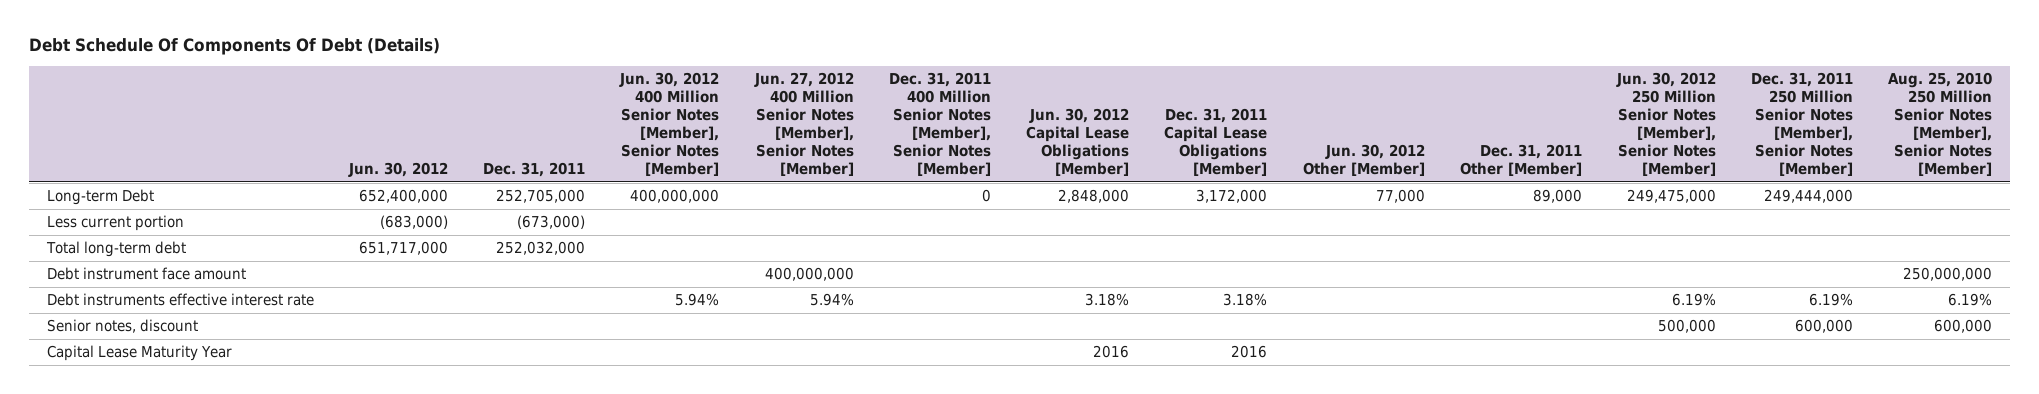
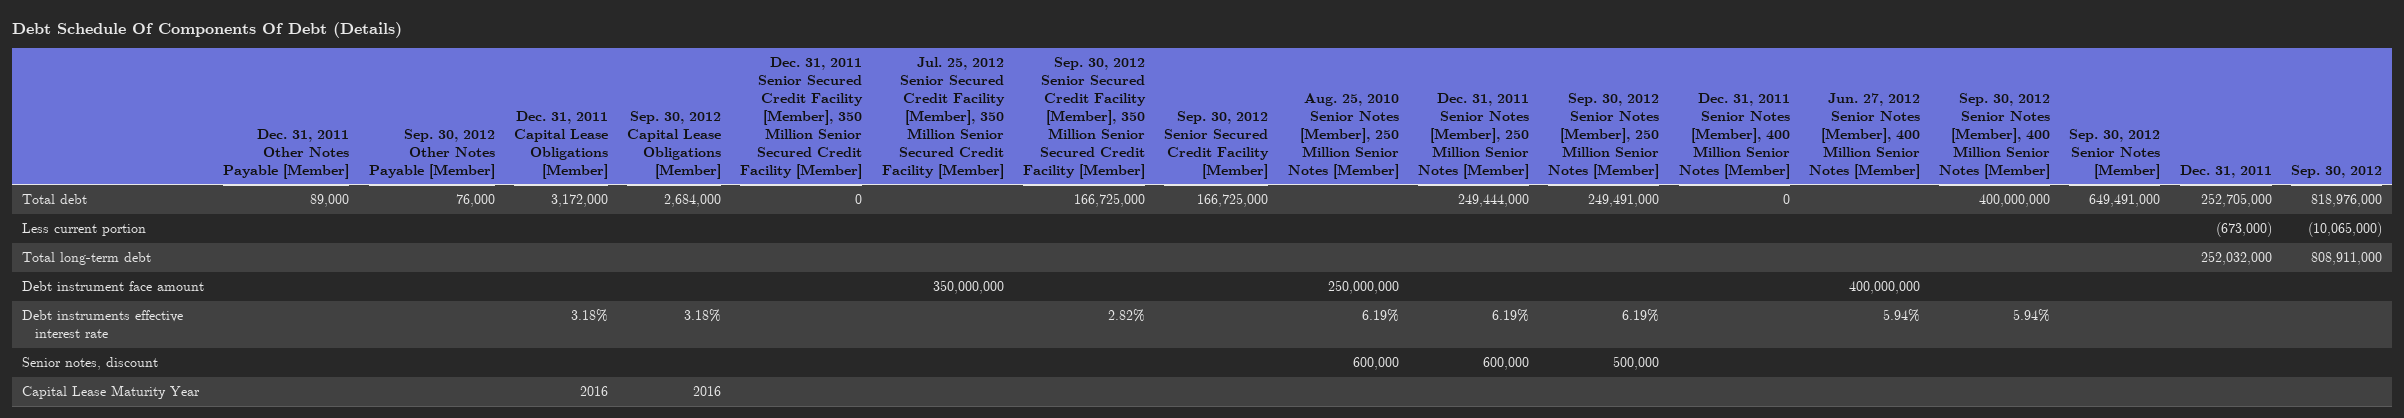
- | Jun. 30, 2012 | Dec. 31, 2011 | Jun. 30, 2012 400 Million Senior Notes [Member], Senior Notes [Member] | Jun. 27, 2012 400 Million Senior Notes [Member], Senior Notes [Member] | Dec. 31, 2011 400 Million Senior Notes [Member], Senior Notes [Member] | Jun. 30, 2012 Capital Lease Obligations [Member] | Dec. 31, 2011 Capital Lease Obligations [Member] | Jun. 30, 2012 Other [Member] | Dec. 31, 2011 Other [Member] | Jun. 30, 2012 250 Million Senior Notes [Member], Senior Notes [Member] | Dec. 31, 2011 250 Million Senior Notes [Member], Senior Notes [Member] | Aug. 25, 2010 250 Million Senior Notes [Member], Senior Notes [Member]
+ | Dec. 31, 2011 Other Notes Payable [Member] | Sep. 30, 2012 Other Notes Payable [Member] | Dec. 31, 2011 Capital Lease Obligations [Member] | Sep. 30, 2012 Capital Lease Obligations [Member] | Dec. 31, 2011 Senior Secured Credit Facility [Member], 350 Million Senior Secured Credit Facility [Member] | Jul. 25, 2012 Senior Secured Credit Facility [Member], 350 Million Senior Secured Credit Facility [Member] | Sep. 30, 2012 Senior Secured Credit Facility [Member], 350 Million Senior Secured Credit Facility [Member] | Sep. 30, 2012 Senior Secured Credit Facility [Member] | Aug. 25, 2010 Senior Notes [Member], 250 Million Senior Notes [Member] | Dec. 31, 2011 Senior Notes [Member], 250 Million Senior Notes [Member] | Sep. 30, 2012 Senior Notes [Member], 250 Million Senior Notes [Member] | Dec. 31, 2011 Senior Notes [Member], 400 Million Senior Notes [Member] | Jun. 27, 2012 Senior Notes [Member], 400 Million Senior Notes [Member] | Sep. 30, 2012 Senior Notes [Member], 400 Million Senior Notes [Member] | Sep. 30, 2012 Senior Notes [Member] | Dec. 31, 2011 | Sep. 30, 2012
- Long-term Debt | 652,400,000 | 252,705,000 | 400,000,000 | | 0 | 2,848,000 | 3,172,000 | 77,000 | 89,000 | 249,475,000 | 249,444,000 |
+ Total debt | 89,000 | 76,000 | 3,172,000 | 2,684,000 | 0 | | 166,725,000 | 166,725,000 | | 249,444,000 | 249,491,000 | 0 | | 400,000,000 | 649,491,000 | 252,705,000 | 818,976,000

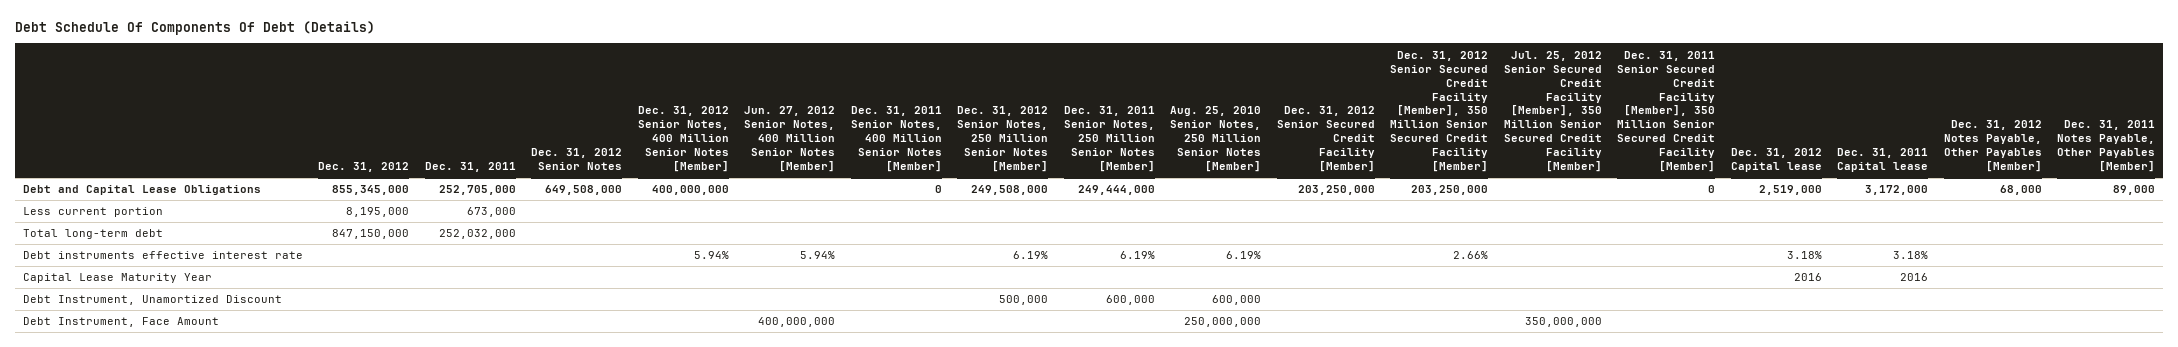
- | Dec. 31, 2011 Other Notes Payable [Member] | Sep. 30, 2012 Other Notes Payable [Member] | Dec. 31, 2011 Capital Lease Obligations [Member] | Sep. 30, 2012 Capital Lease Obligations [Member] | Dec. 31, 2011 Senior Secured Credit Facility [Member], 350 Million Senior Secured Credit Facility [Member] | Jul. 25, 2012 Senior Secured Credit Facility [Member], 350 Million Senior Secured Credit Facility [Member] | Sep. 30, 2012 Senior Secured Credit Facility [Member], 350 Million Senior Secured Credit Facility [Member] | Sep. 30, 2012 Senior Secured Credit Facility [Member] | Aug. 25, 2010 Senior Notes [Member], 250 Million Senior Notes [Member] | Dec. 31, 2011 Senior Notes [Member], 250 Million Senior Notes [Member] | Sep. 30, 2012 Senior Notes [Member], 250 Million Senior Notes [Member] | Dec. 31, 2011 Senior Notes [Member], 400 Million Senior Notes [Member] | Jun. 27, 2012 Senior Notes [Member], 400 Million Senior Notes [Member] | Sep. 30, 2012 Senior Notes [Member], 400 Million Senior Notes [Member] | Sep. 30, 2012 Senior Notes [Member] | Dec. 31, 2011 | Sep. 30, 2012
+ | Dec. 31, 2012 | Dec. 31, 2011 | Dec. 31, 2012 Senior Notes | Dec. 31, 2012 Senior Notes, 400 Million Senior Notes [Member] | Jun. 27, 2012 Senior Notes, 400 Million Senior Notes [Member] | Dec. 31, 2011 Senior Notes, 400 Million Senior Notes [Member] | Dec. 31, 2012 Senior Notes, 250 Million Senior Notes [Member] | Dec. 31, 2011 Senior Notes, 250 Million Senior Notes [Member] | Aug. 25, 2010 Senior Notes, 250 Million Senior Notes [Member] | Dec. 31, 2012 Senior Secured Credit Facility [Member] | Dec. 31, 2012 Senior Secured Credit Facility [Member], 350 Million Senior Secured Credit Facility [Member] | Jul. 25, 2012 Senior Secured Credit Facility [Member], 350 Million Senior Secured Credit Facility [Member] | Dec. 31, 2011 Senior Secured Credit Facility [Member], 350 Million Senior Secured Credit Facility [Member] | Dec. 31, 2012 Capital lease | Dec. 31, 2011 Capital lease | Dec. 31, 2012 Notes Payable, Other Payables [Member] | Dec. 31, 2011 Notes Payable, Other Payables [Member]
- Total debt | 89,000 | 76,000 | 3,172,000 | 2,684,000 | 0 | | 166,725,000 | 166,725,000 | | 249,444,000 | 249,491,000 | 0 | | 400,000,000 | 649,491,000 | 252,705,000 | 818,976,000
- Less current portion | | | | | | | | | | | | | | | | (673,000) | (10,065,000)
+ Debt and Capital Lease Obligations | 855,345,000 | 252,705,000 | 649,508,000 | 400,000,000 | | 0 | 249,508,000 | 249,444,000 | | 203,250,000 | 203,250,000 | | 0 | 2,519,000 | 3,172,000 | 68,000 | 89,000
+ Less current portion | 8,195,000 | 673,000 | | | | | | | | | | | | | | |
- Debt instrument face amount | | | | | | 350,000,000 | | | 250,000,000 | | | | 400,000,000 | | | |
- Senior notes, discount | | | | | | | | | 600,000 | 600,000 | 500,000 | | | | | |
+ Debt Instrument, Unamortized Discount | | | | | | | 500,000 | 600,000 | 600,000 | | | | | | | |
+ Debt Instrument, Face Amount | | | | | 400,000,000 | | | | 250,000,000 | | | 350,000,000 | | | | |

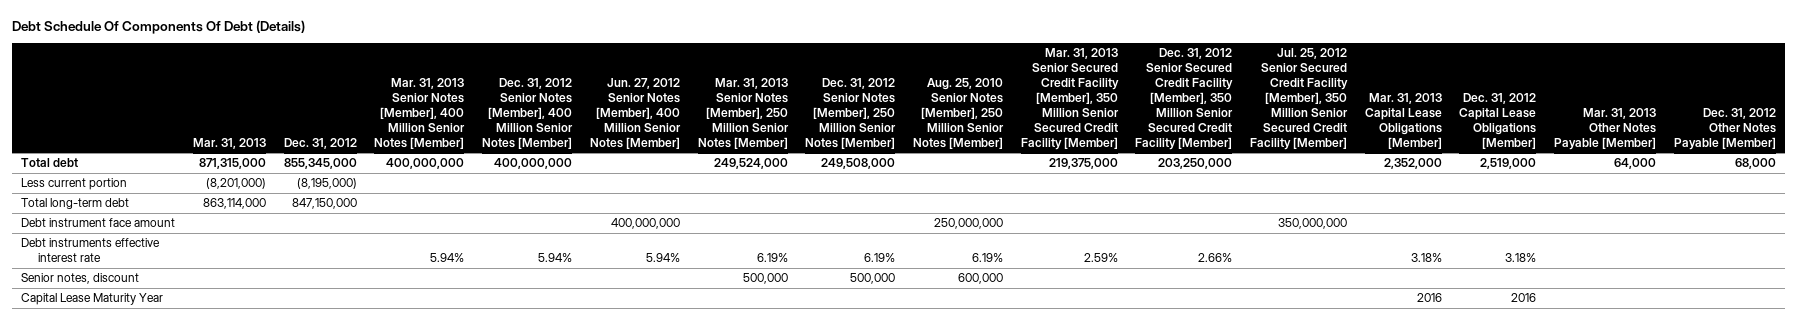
- | Dec. 31, 2012 | Dec. 31, 2011 | Dec. 31, 2012 Senior Notes | Dec. 31, 2012 Senior Notes, 400 Million Senior Notes [Member] | Jun. 27, 2012 Senior Notes, 400 Million Senior Notes [Member] | Dec. 31, 2011 Senior Notes, 400 Million Senior Notes [Member] | Dec. 31, 2012 Senior Notes, 250 Million Senior Notes [Member] | Dec. 31, 2011 Senior Notes, 250 Million Senior Notes [Member] | Aug. 25, 2010 Senior Notes, 250 Million Senior Notes [Member] | Dec. 31, 2012 Senior Secured Credit Facility [Member] | Dec. 31, 2012 Senior Secured Credit Facility [Member], 350 Million Senior Secured Credit Facility [Member] | Jul. 25, 2012 Senior Secured Credit Facility [Member], 350 Million Senior Secured Credit Facility [Member] | Dec. 31, 2011 Senior Secured Credit Facility [Member], 350 Million Senior Secured Credit Facility [Member] | Dec. 31, 2012 Capital lease | Dec. 31, 2011 Capital lease | Dec. 31, 2012 Notes Payable, Other Payables [Member] | Dec. 31, 2011 Notes Payable, Other Payables [Member]
+ | Mar. 31, 2013 | Dec. 31, 2012 | Mar. 31, 2013 Senior Notes [Member], 400 Million Senior Notes [Member] | Dec. 31, 2012 Senior Notes [Member], 400 Million Senior Notes [Member] | Jun. 27, 2012 Senior Notes [Member], 400 Million Senior Notes [Member] | Mar. 31, 2013 Senior Notes [Member], 250 Million Senior Notes [Member] | Dec. 31, 2012 Senior Notes [Member], 250 Million Senior Notes [Member] | Aug. 25, 2010 Senior Notes [Member], 250 Million Senior Notes [Member] | Mar. 31, 2013 Senior Secured Credit Facility [Member], 350 Million Senior Secured Credit Facility [Member] | Dec. 31, 2012 Senior Secured Credit Facility [Member], 350 Million Senior Secured Credit Facility [Member] | Jul. 25, 2012 Senior Secured Credit Facility [Member], 350 Million Senior Secured Credit Facility [Member] | Mar. 31, 2013 Capital Lease Obligations [Member] | Dec. 31, 2012 Capital Lease Obligations [Member] | Mar. 31, 2013 Other Notes Payable [Member] | Dec. 31, 2012 Other Notes Payable [Member]
- Debt and Capital Lease Obligations | 855,345,000 | 252,705,000 | 649,508,000 | 400,000,000 | | 0 | 249,508,000 | 249,444,000 | | 203,250,000 | 203,250,000 | | 0 | 2,519,000 | 3,172,000 | 68,000 | 89,000
- Less current portion | 8,195,000 | 673,000 | | | | | | | | | | | | | | |
+ Total debt | 871,315,000 | 855,345,000 | 400,000,000 | 400,000,000 | | 249,524,000 | 249,508,000 | | 219,375,000 | 203,250,000 | | 2,352,000 | 2,519,000 | 64,000 | 68,000
+ Less current portion | (8,201,000) | (8,195,000) | | | | | | | | | | | | |
+ Debt instrument face amount | | | | | 400,000,000 | | | 250,000,000 | | | 350,000,000 | | | |
+ Senior notes, discount | | | | | | 500,000 | 500,000 | 600,000 | | | | | | |
- Debt Instrument, Unamortized Discount | | | | | | | 500,000 | 600,000 | 600,000 | | | | | | | |
- Debt Instrument, Face Amount | | | | | 400,000,000 | | | | 250,000,000 | | | 350,000,000 | | | | |

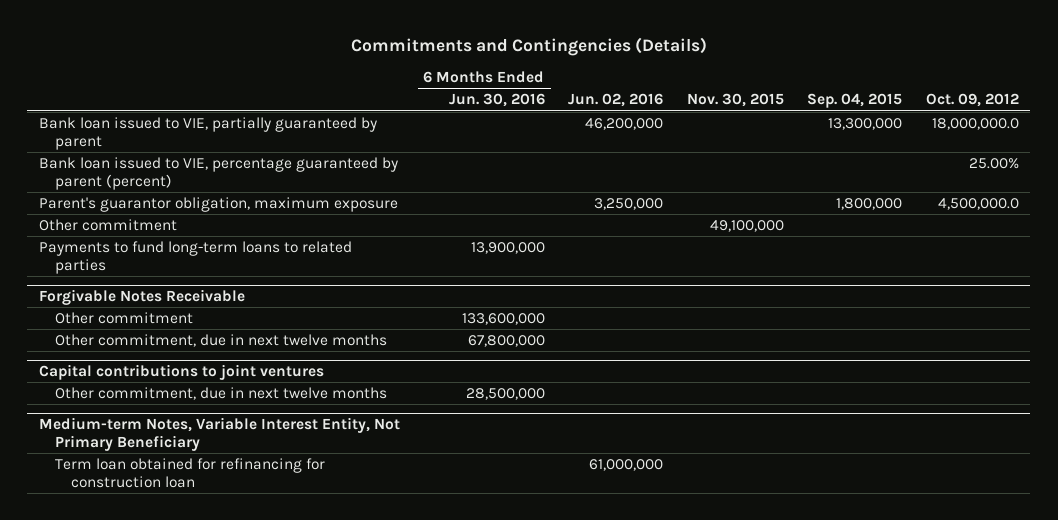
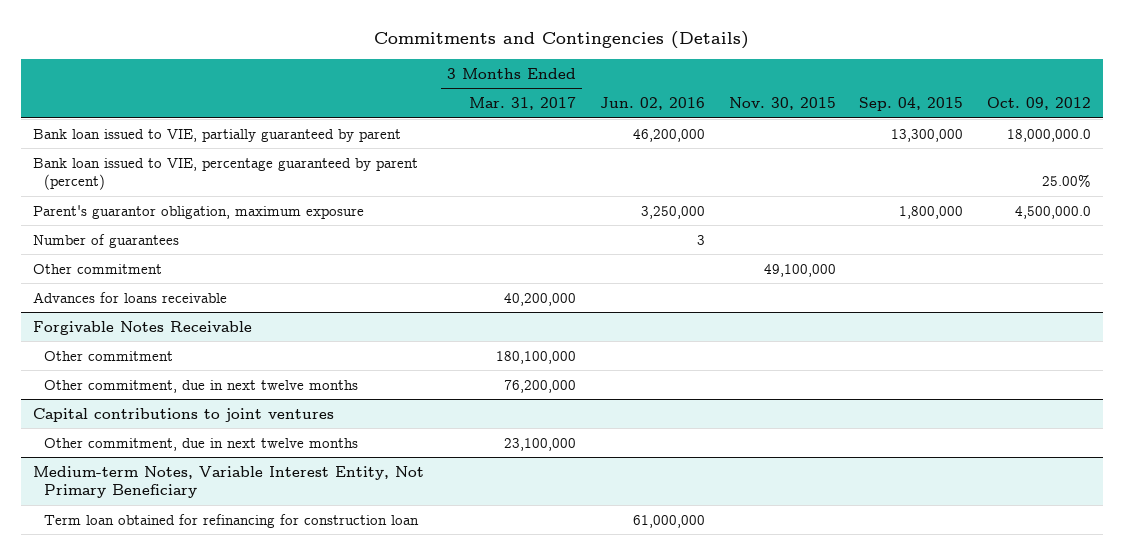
- | 6 Months Ended Jun. 30, 2016 | Jun. 02, 2016 | Nov. 30, 2015 | Sep. 04, 2015 | Oct. 09, 2012
+ | 3 Months Ended Mar. 31, 2017 | Jun. 02, 2016 | Nov. 30, 2015 | Sep. 04, 2015 | Oct. 09, 2012
+ Number of guarantees | | 3 | | |
- Payments to fund long-term loans to related parties | 13,900,000 | | | |
+ Advances for loans receivable | 40,200,000 | | | |

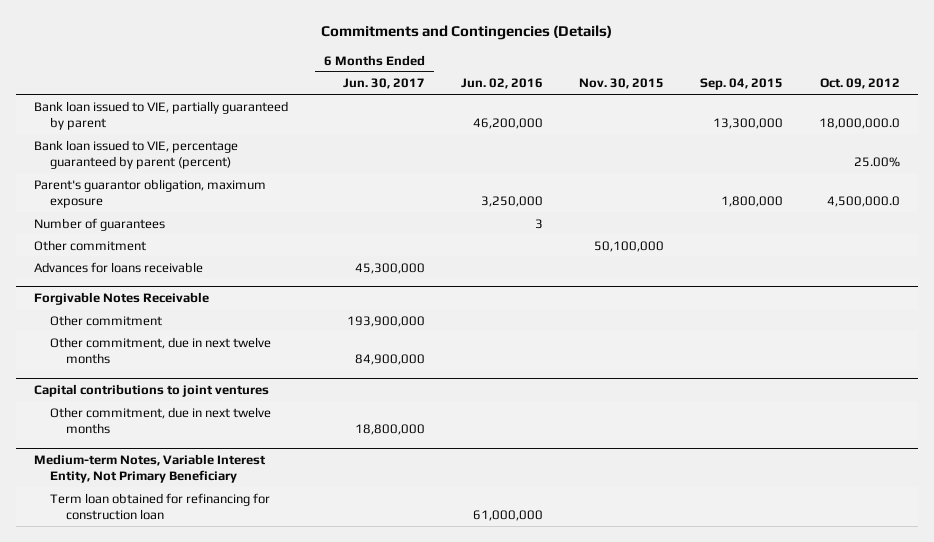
- | 3 Months Ended Mar. 31, 2017 | Jun. 02, 2016 | Nov. 30, 2015 | Sep. 04, 2015 | Oct. 09, 2012
+ | 6 Months Ended Jun. 30, 2017 | Jun. 02, 2016 | Nov. 30, 2015 | Sep. 04, 2015 | Oct. 09, 2012
- Other commitment | | | 49,100,000 | |
+ Other commitment | | | 50,100,000 | |

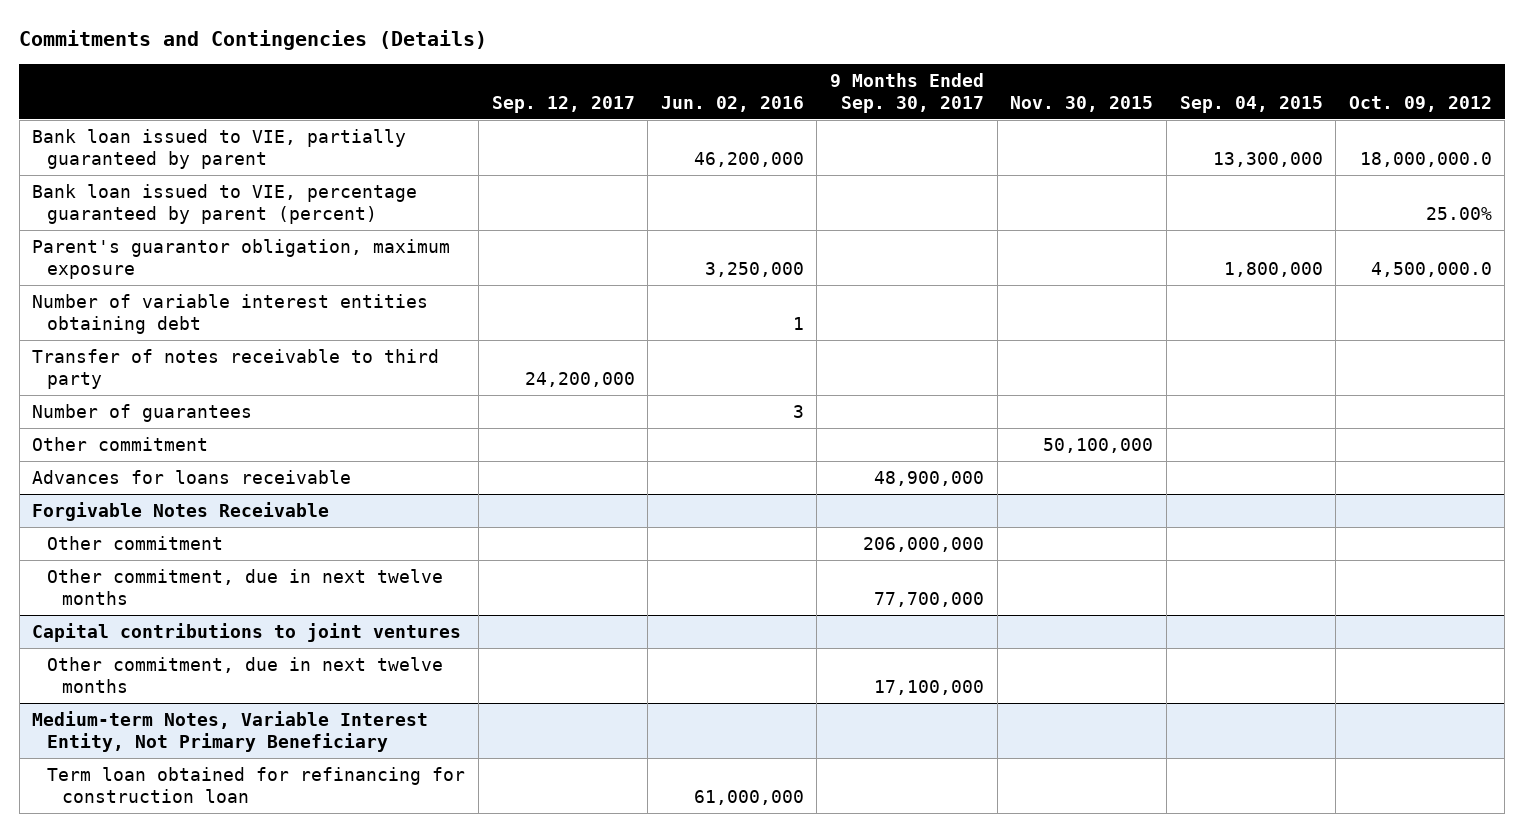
- | 6 Months Ended Jun. 30, 2017 | Jun. 02, 2016 | Nov. 30, 2015 | Sep. 04, 2015 | Oct. 09, 2012
+ | Sep. 12, 2017 | Jun. 02, 2016 | 9 Months Ended Sep. 30, 2017 | Nov. 30, 2015 | Sep. 04, 2015 | Oct. 09, 2012
+ Number of variable interest entities obtaining debt | | 1 | | | |
+ Transfer of notes receivable to third party | 24,200,000 | | | | |

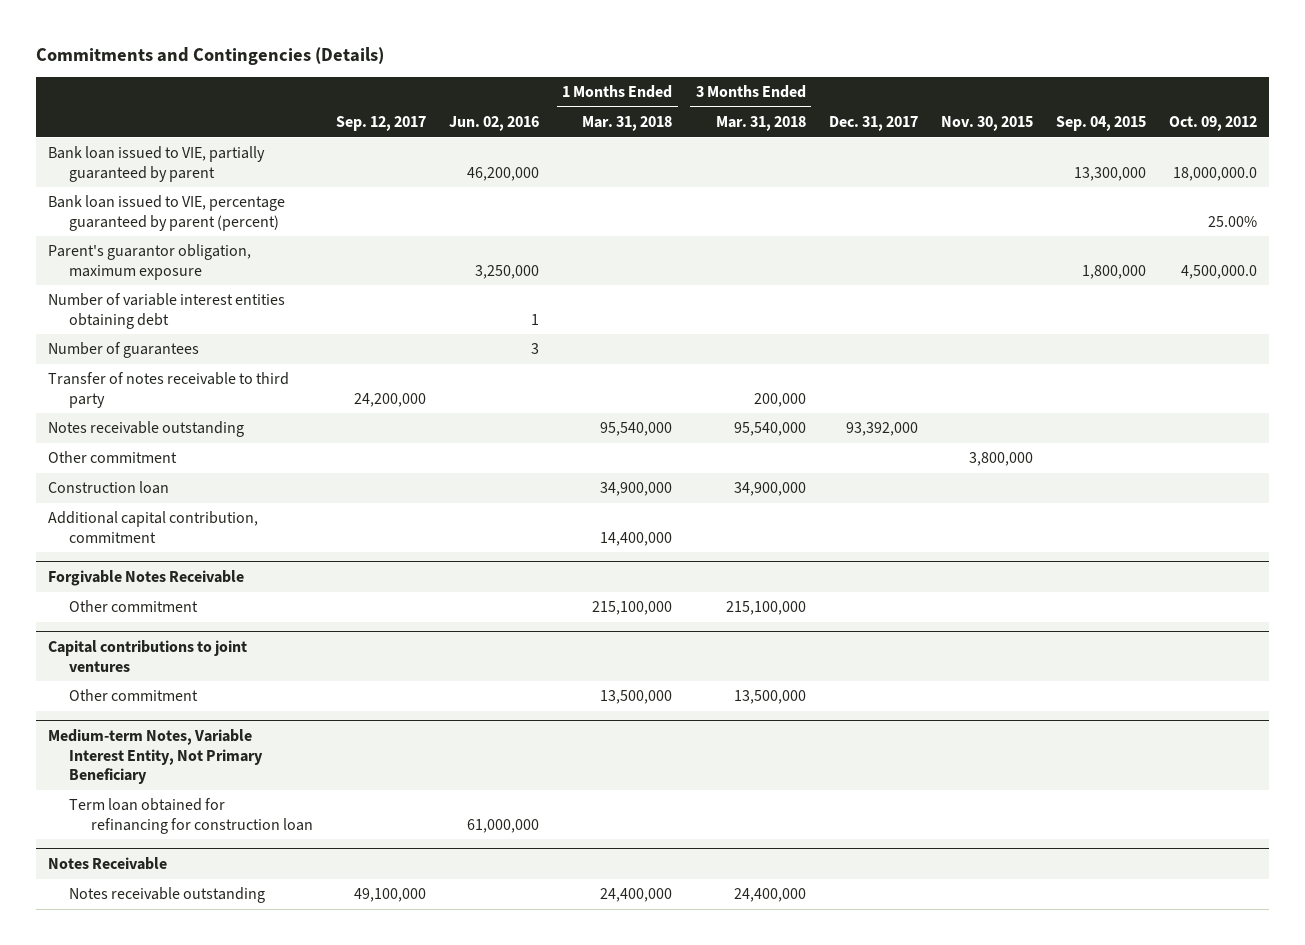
- | Sep. 12, 2017 | Jun. 02, 2016 | 9 Months Ended Sep. 30, 2017 | Nov. 30, 2015 | Sep. 04, 2015 | Oct. 09, 2012
+ | Sep. 12, 2017 | Jun. 02, 2016 | 1 Months Ended Mar. 31, 2018 | 3 Months Ended Mar. 31, 2018 | Dec. 31, 2017 | Nov. 30, 2015 | Sep. 04, 2015 | Oct. 09, 2012
- Other commitment | | | | 50,100,000 | |
- Advances for loans receivable | | | 48,900,000 | | |
moved down: Transfer of notes receivable to third party | 24,200,000 | | | 200,000 | | | |
+ Notes receivable outstanding | | | 95,540,000 | 95,540,000 | 93,392,000 | | |
+ Other commitment | | | | | | 3,800,000 | |
+ Construction loan | | | 34,900,000 | 34,900,000 | | | |
+ Additional capital contribution, commitment | | | 14,400,000 | | | | |
@ Forgivable Notes Receivable
- Other commitment, due in next twelve months | | | 77,700,000 | | |
@ Capital contributions to joint ventures
- Other commitment, due in next twelve months | | | 17,100,000 | | |
+ Other commitment | | | 13,500,000 | 13,500,000 | | | |
+ Notes Receivable
+ Notes receivable outstanding | 49,100,000 | | 24,400,000 | 24,400,000 | | | |

